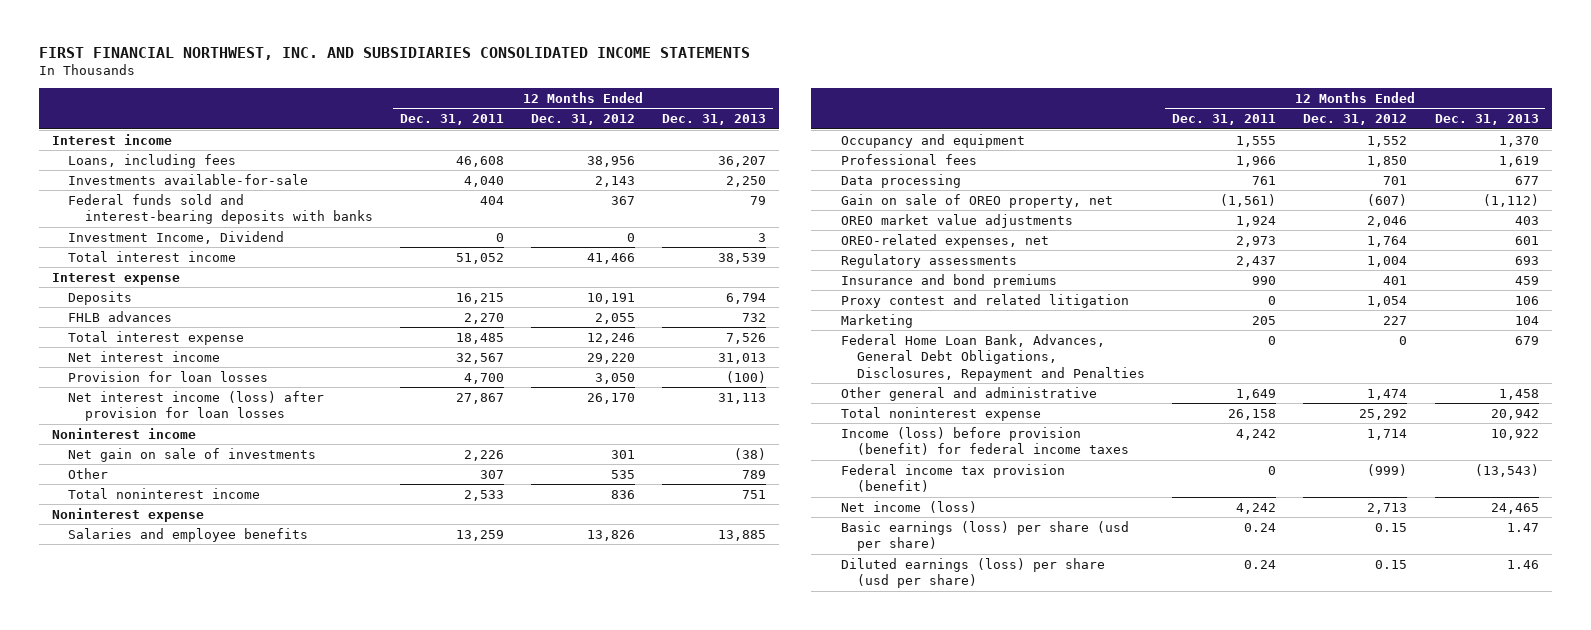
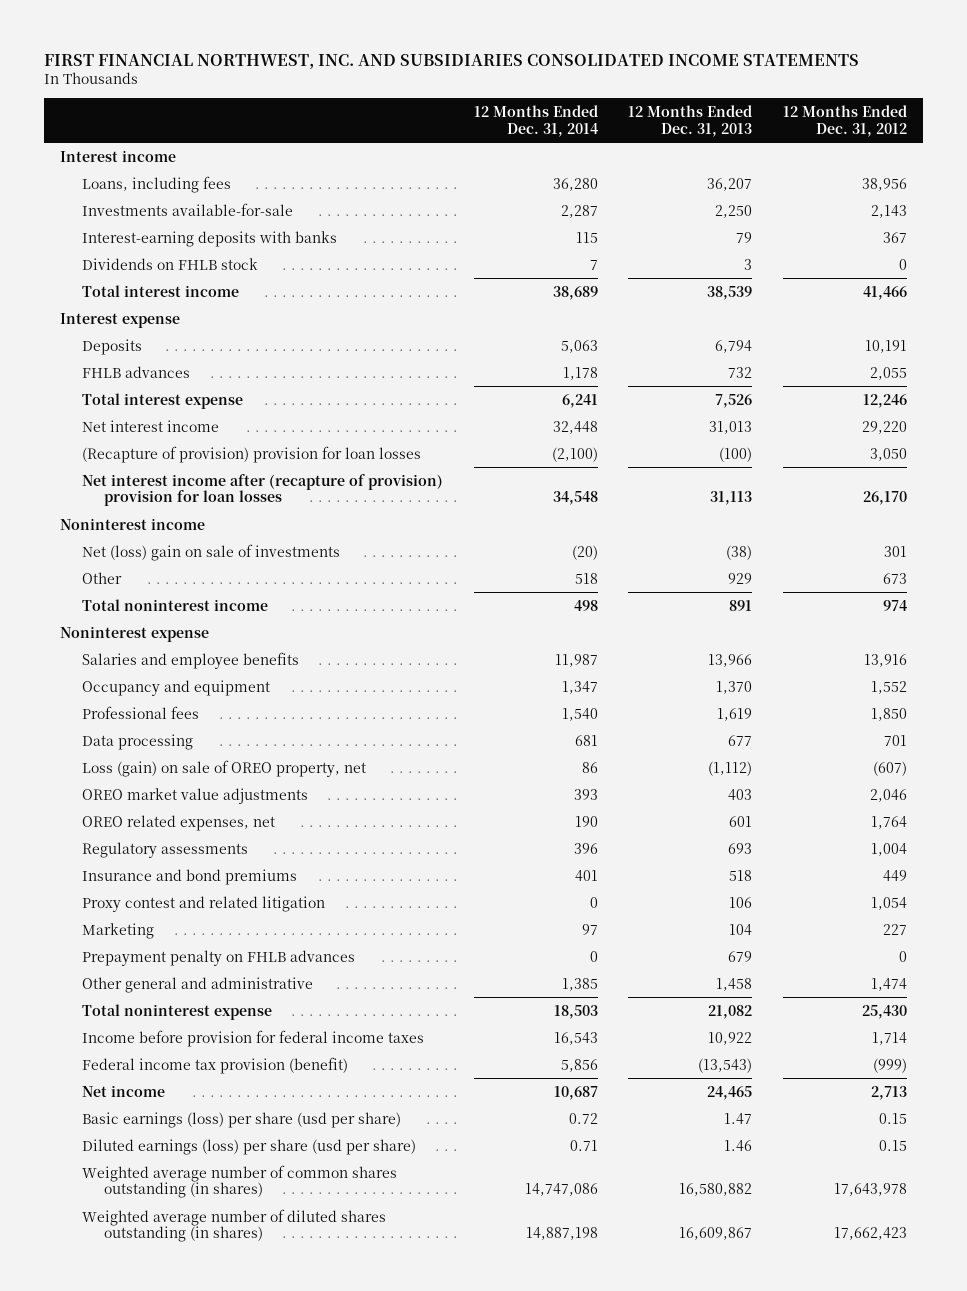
- | 12 Months Ended Dec. 31, 2011 | 12 Months Ended Dec. 31, 2012 | 12 Months Ended Dec. 31, 2013
+ | 12 Months Ended Dec. 31, 2014 | 12 Months Ended Dec. 31, 2013 | 12 Months Ended Dec. 31, 2012
- Federal funds sold and interest-bearing deposits with banks | 404 | 367 | 79
- Investment Income, Dividend | 0 | 0 | 3
+ Interest-earning deposits with banks | 115 | 79 | 367
+ Dividends on FHLB stock | 7 | 3 | 0
- Provision for loan losses | 4,700 | 3,050 | (100)
- Net interest income (loss) after provision for loan losses | 27,867 | 26,170 | 31,113
+ (Recapture of provision) provision for loan losses | (2,100) | (100) | 3,050
+ Net interest income after (recapture of provision) provision for loan losses | 34,548 | 31,113 | 26,170
- Net gain on sale of investments | 2,226 | 301 | (38)
- Other | 307 | 535 | 789
- Total noninterest income | 2,533 | 836 | 751
+ Net (loss) gain on sale of investments | (20) | (38) | 301
+ Other | 518 | 929 | 673
+ Total noninterest income | 498 | 891 | 974
- Salaries and employee benefits | 13,259 | 13,826 | 13,885
+ Salaries and employee benefits | 11,987 | 13,966 | 13,916
- Gain on sale of OREO property, net | (1,561) | (607) | (1,112)
+ Loss (gain) on sale of OREO property, net | 86 | (1,112) | (607)
- OREO-related expenses, net | 2,973 | 1,764 | 601
+ OREO related expenses, net | 190 | 601 | 1,764
- Insurance and bond premiums | 990 | 401 | 459
+ Insurance and bond premiums | 401 | 518 | 449
- Federal Home Loan Bank, Advances, General Debt Obligations, Disclosures, Repayment and Penalties | 0 | 0 | 679
+ Prepayment penalty on FHLB advances | 0 | 679 | 0
- Total noninterest expense | 26,158 | 25,292 | 20,942
- Income (loss) before provision (benefit) for federal income taxes | 4,242 | 1,714 | 10,922
+ Total noninterest expense | 18,503 | 21,082 | 25,430
+ Income before provision for federal income taxes | 16,543 | 10,922 | 1,714
- Net income (loss) | 4,242 | 2,713 | 24,465
+ Net income | 10,687 | 24,465 | 2,713
+ Weighted average number of common shares outstanding (in shares) | 14,747,086 | 16,580,882 | 17,643,978
+ Weighted average number of diluted shares outstanding (in shares) | 14,887,198 | 16,609,867 | 17,662,423

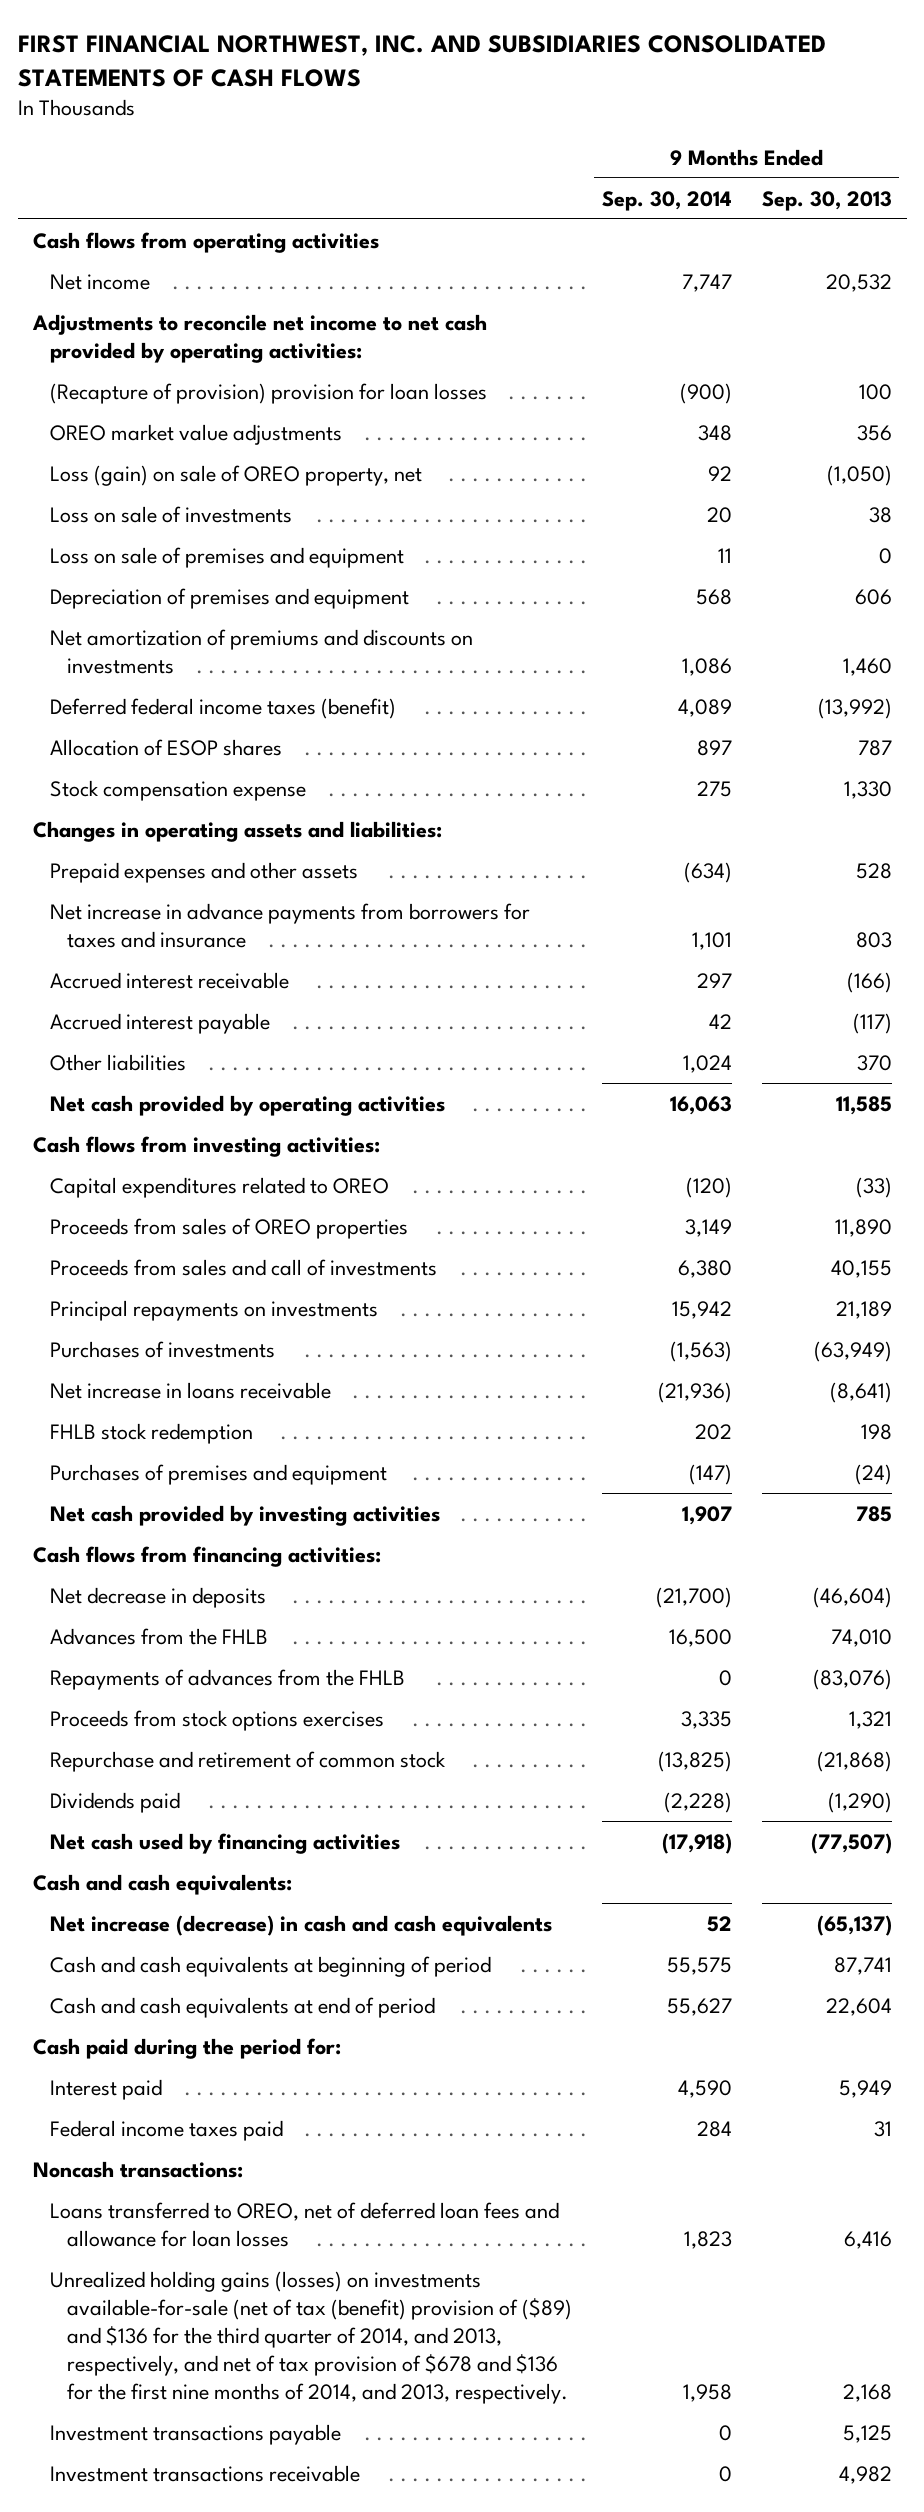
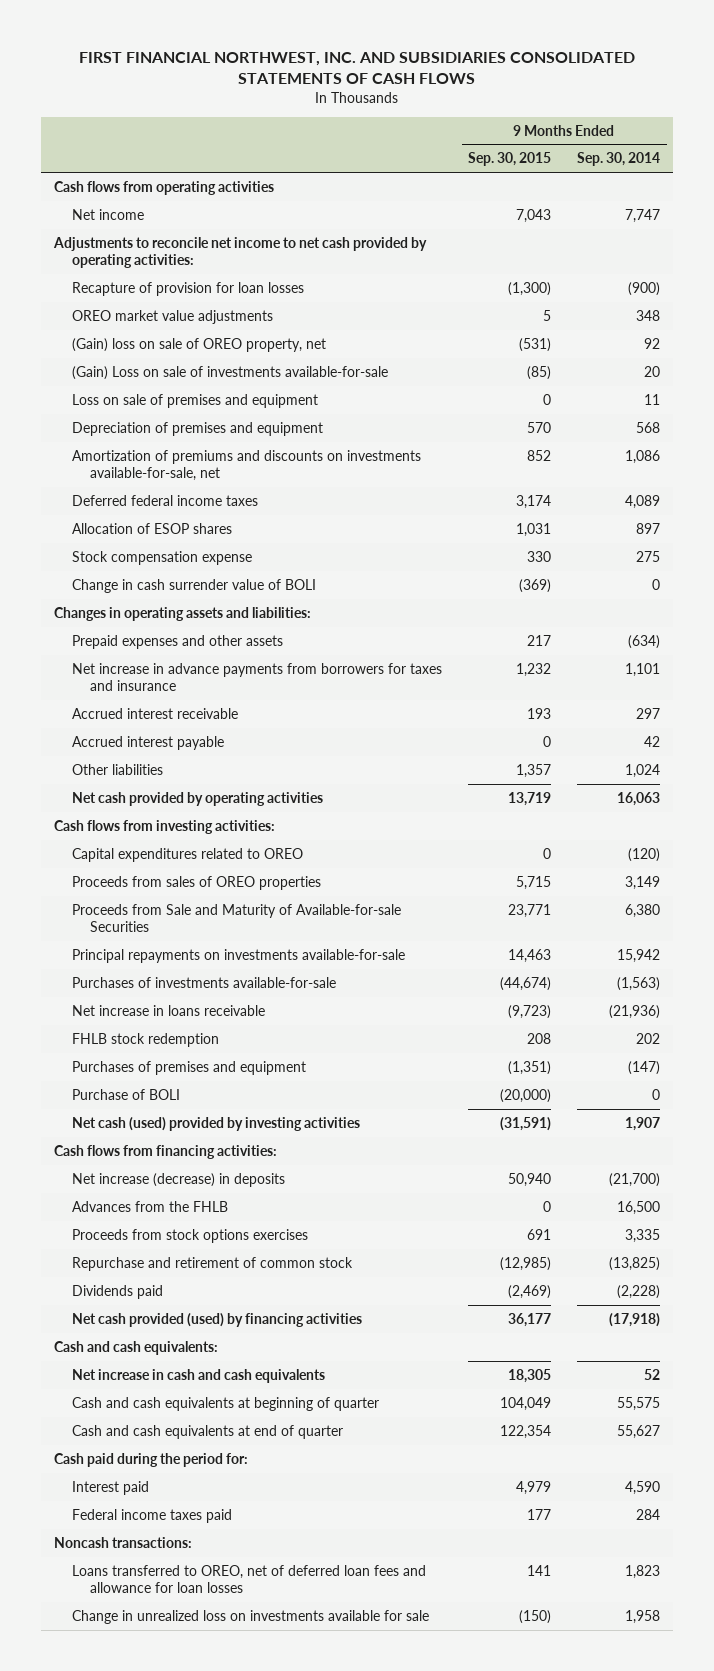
- | 9 Months Ended Sep. 30, 2014 | 9 Months Ended Sep. 30, 2013
+ | 9 Months Ended Sep. 30, 2015 | 9 Months Ended Sep. 30, 2014
- (Recapture of provision) provision for loan losses | (900) | 100
+ Recapture of provision for loan losses | (1,300) | (900)
- Loss (gain) on sale of OREO property, net | 92 | (1,050)
- Loss on sale of investments | 20 | 38
+ (Gain) loss on sale of OREO property, net | (531) | 92
+ (Gain) Loss on sale of investments available-for-sale | (85) | 20
- Net amortization of premiums and discounts on investments | 1,086 | 1,460
- Deferred federal income taxes (benefit) | 4,089 | (13,992)
+ Amortization of premiums and discounts on investments available-for-sale, net | 852 | 1,086
+ Deferred federal income taxes | 3,174 | 4,089
+ Change in cash surrender value of BOLI | (369) | 0
- Proceeds from sales and call of investments | 6,380 | 40,155
- Principal repayments on investments | 15,942 | 21,189
- Purchases of investments | (1,563) | (63,949)
+ Proceeds from Sale and Maturity of Available-for-sale Securities | 23,771 | 6,380
+ Principal repayments on investments available-for-sale | 14,463 | 15,942
+ Purchases of investments available-for-sale | (44,674) | (1,563)
- Net cash provided by investing activities | 1,907 | 785
+ Purchase of BOLI | (20,000) | 0
+ Net cash (used) provided by investing activities | (31,591) | 1,907
- Net decrease in deposits | (21,700) | (46,604)
+ Net increase (decrease) in deposits | 50,940 | (21,700)
- Repayments of advances from the FHLB | 0 | (83,076)
- Net cash used by financing activities | (17,918) | (77,507)
+ Net cash provided (used) by financing activities | 36,177 | (17,918)
- Net increase (decrease) in cash and cash equivalents | 52 | (65,137)
- Cash and cash equivalents at beginning of period | 55,575 | 87,741
- Cash and cash equivalents at end of period | 55,627 | 22,604
+ Net increase in cash and cash equivalents | 18,305 | 52
+ Cash and cash equivalents at beginning of quarter | 104,049 | 55,575
+ Cash and cash equivalents at end of quarter | 122,354 | 55,627
- Unrealized holding gains (losses) on investments available-for-sale (net of tax (benefit) provision of ($89) and $136 for the third quarter of 2014, and 2013, respectively, and net of tax provision of $678 and $136 for the first nine months of 2014, and 2013, respectively. | 1,958 | 2,168
- Investment transactions payable | 0 | 5,125
- Investment transactions receivable | 0 | 4,982
+ Change in unrealized loss on investments available for sale | (150) | 1,958

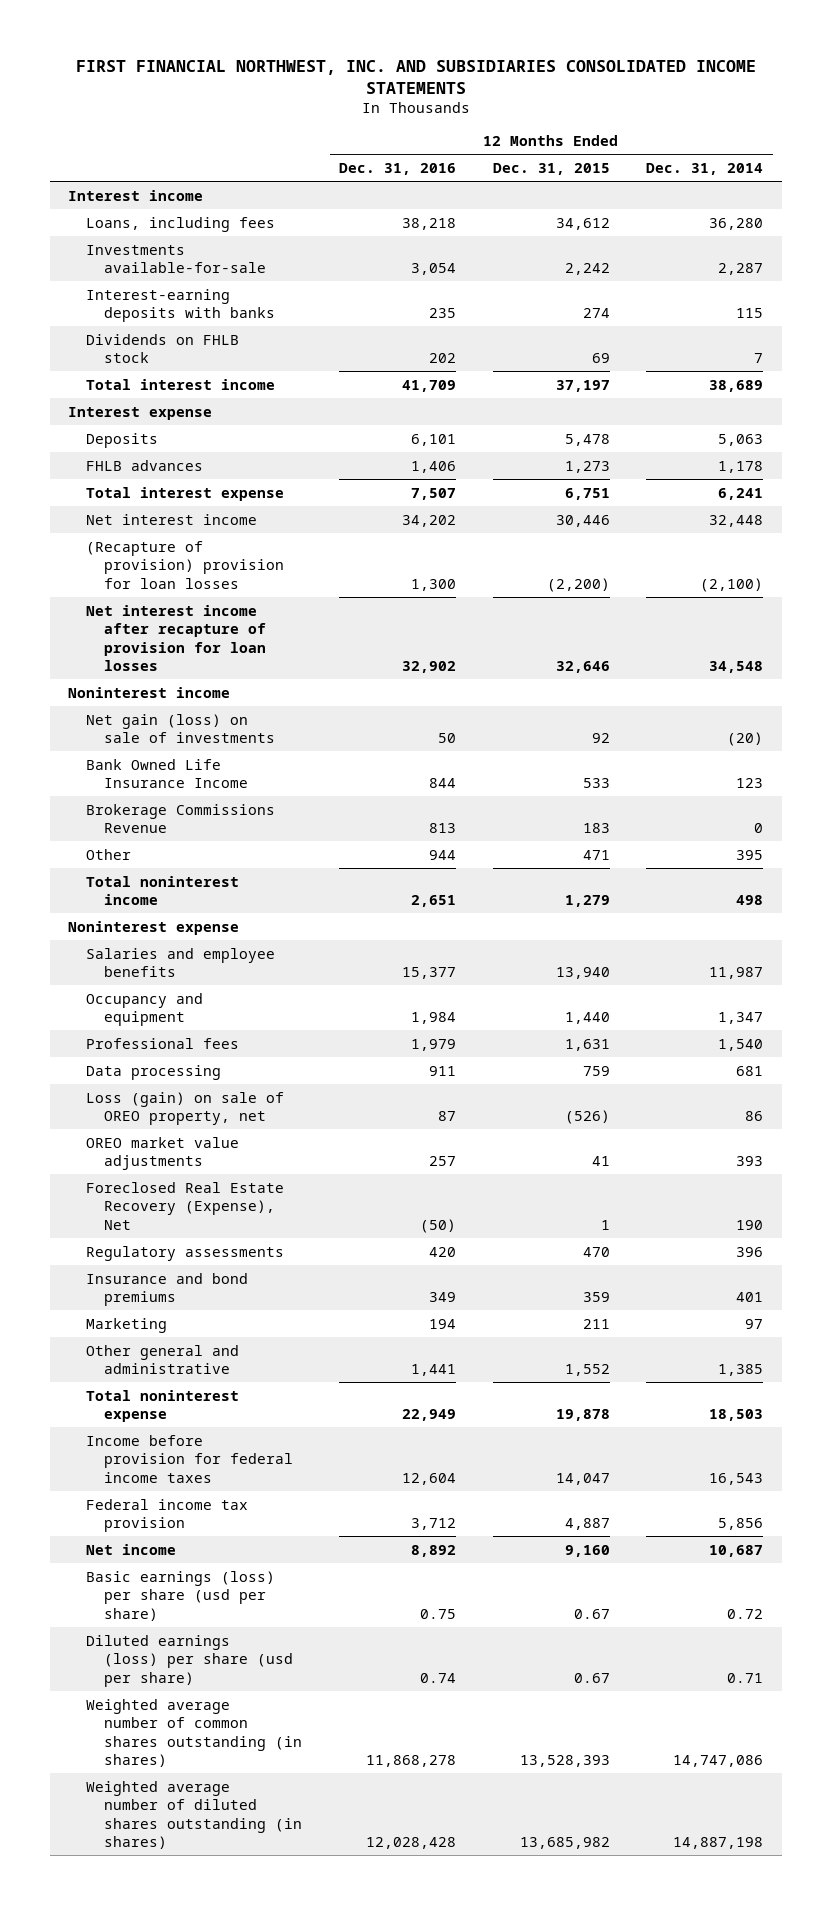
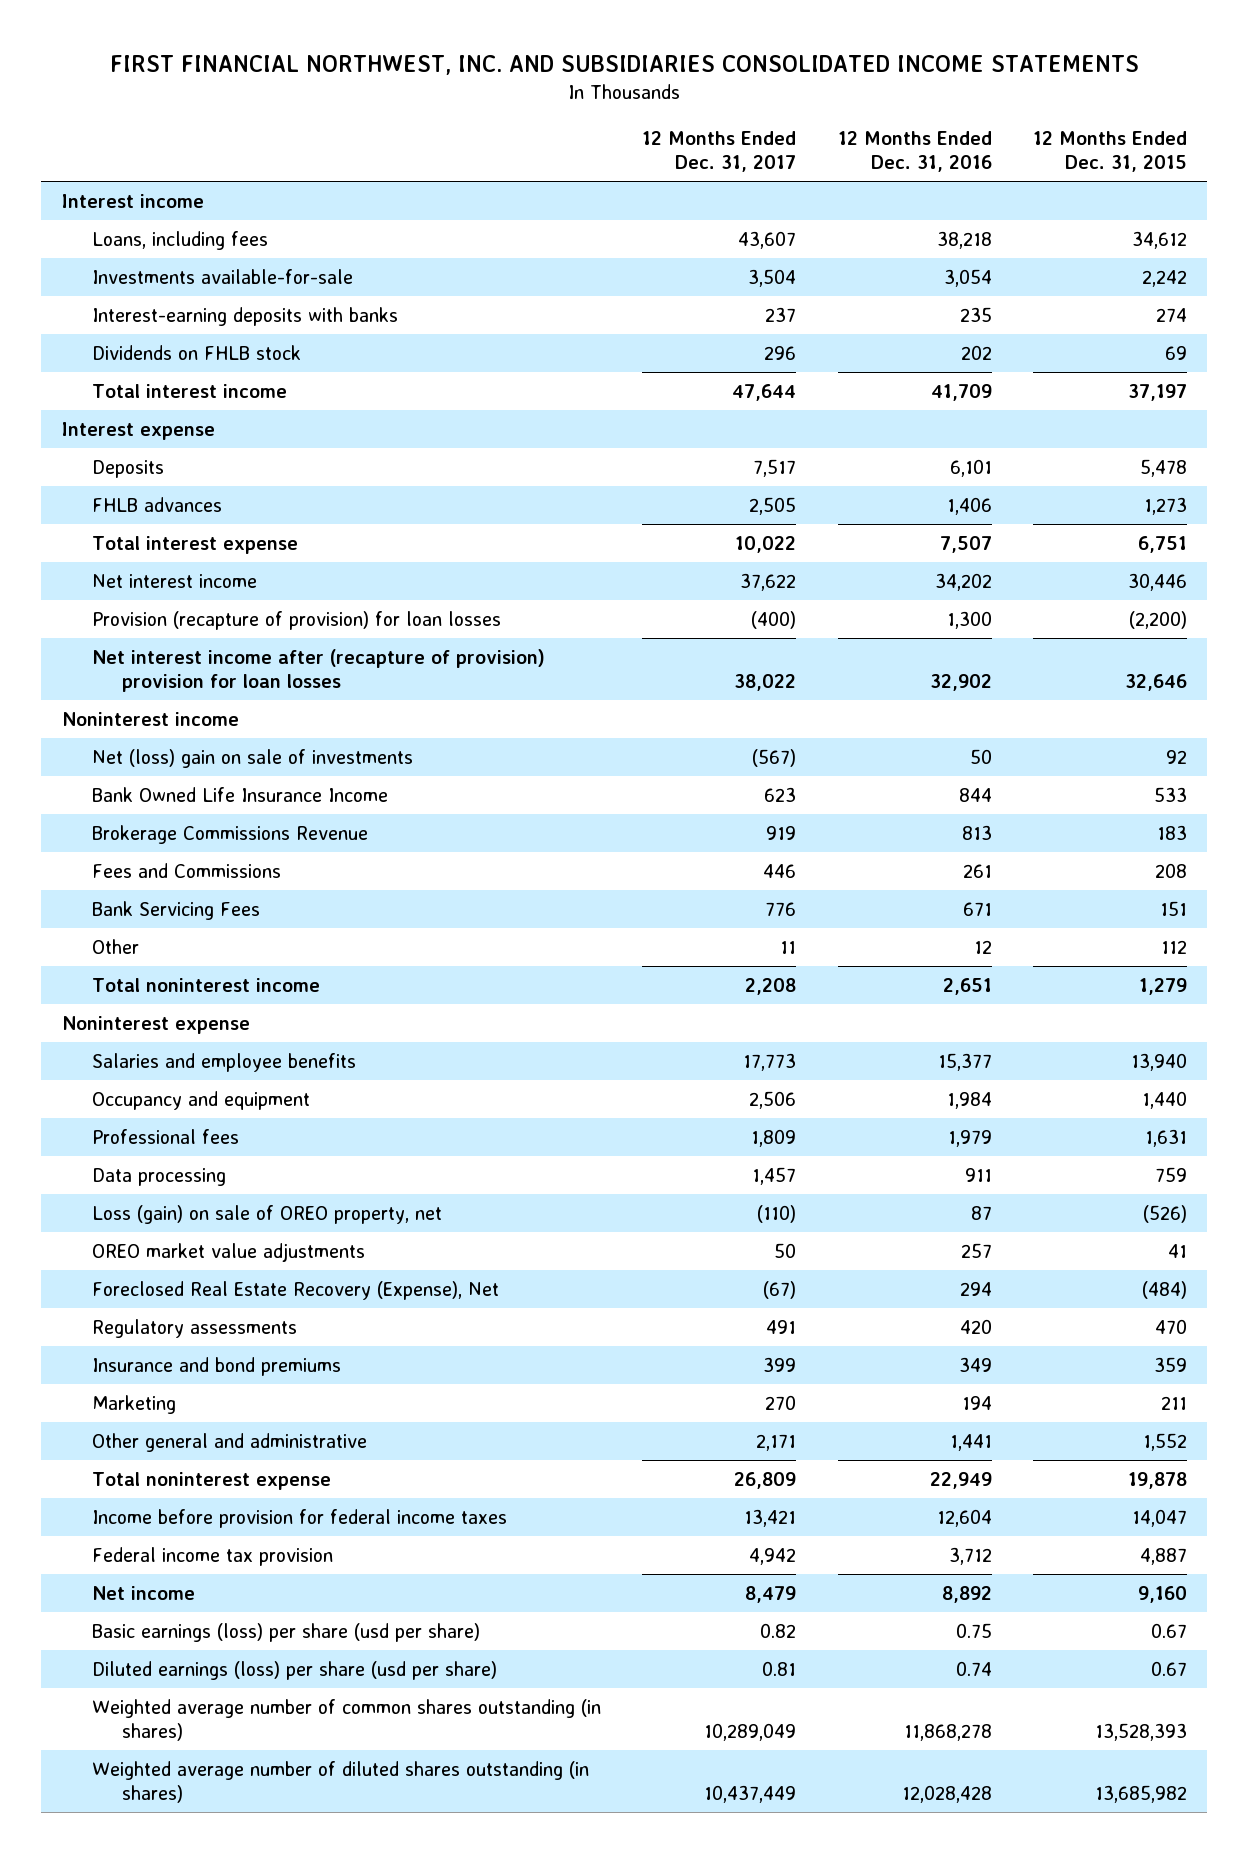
- | 12 Months Ended Dec. 31, 2016 | 12 Months Ended Dec. 31, 2015 | 12 Months Ended Dec. 31, 2014
+ | 12 Months Ended Dec. 31, 2017 | 12 Months Ended Dec. 31, 2016 | 12 Months Ended Dec. 31, 2015
- (Recapture of provision) provision for loan losses | 1,300 | (2,200) | (2,100)
- Net interest income after recapture of provision for loan losses | 32,902 | 32,646 | 34,548
+ Provision (recapture of provision) for loan losses | (400) | 1,300 | (2,200)
+ Net interest income after (recapture of provision) provision for loan losses | 38,022 | 32,902 | 32,646
- Net gain (loss) on sale of investments | 50 | 92 | (20)
+ Net (loss) gain on sale of investments | (567) | 50 | 92
- Other | 944 | 471 | 395
+ Fees and Commissions | 446 | 261 | 208
+ Bank Servicing Fees | 776 | 671 | 151
+ Other | 11 | 12 | 112
- Foreclosed Real Estate Recovery (Expense), Net | (50) | 1 | 190
+ Foreclosed Real Estate Recovery (Expense), Net | (67) | 294 | (484)

